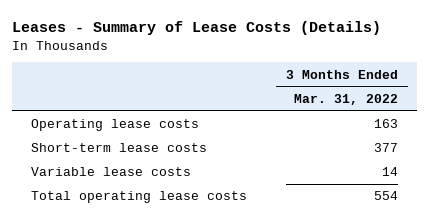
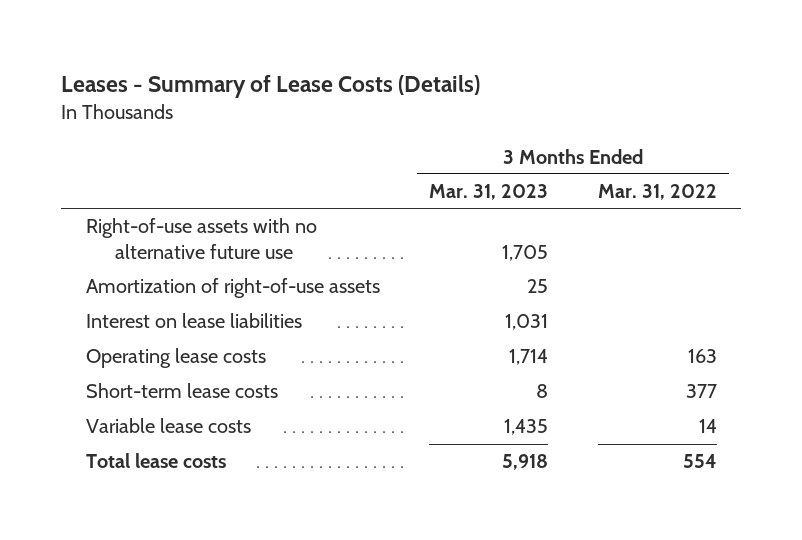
- | 3 Months Ended Mar. 31, 2022
+ | 3 Months Ended Mar. 31, 2023 | 3 Months Ended Mar. 31, 2022
+ Right-of-use assets with no alternative future use | 1,705 |
+ Amortization of right-of-use assets | 25 |
+ Interest on lease liabilities | 1,031 |
- Total operating lease costs | 554
+ Total lease costs | 5,918 | 554

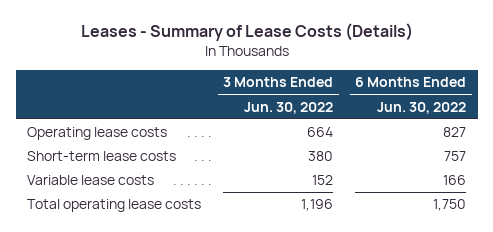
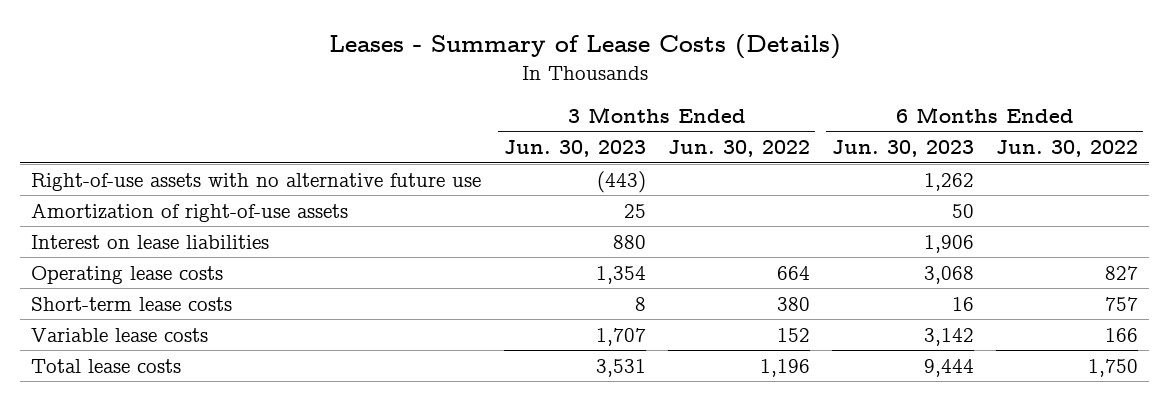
- | 3 Months Ended Jun. 30, 2022 | 6 Months Ended Jun. 30, 2022
+ | 3 Months Ended Jun. 30, 2023 | 3 Months Ended Jun. 30, 2022 | 6 Months Ended Jun. 30, 2023 | 6 Months Ended Jun. 30, 2022
+ Right-of-use assets with no alternative future use | (443) | | 1,262 |
+ Amortization of right-of-use assets | 25 | | 50 |
+ Interest on lease liabilities | 880 | | 1,906 |
- Total operating lease costs | 1,196 | 1,750
+ Total lease costs | 3,531 | 1,196 | 9,444 | 1,750

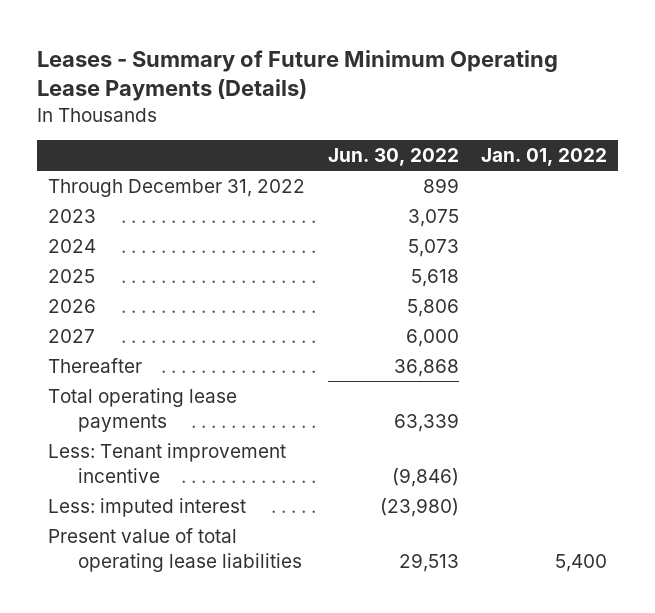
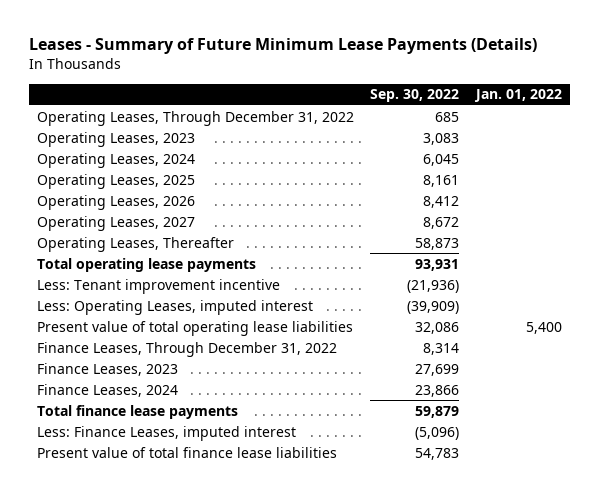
- Leases - Summary of Future Minimum Operating Lease Payments (Details)
+ Leases - Summary of Future Minimum Lease Payments (Details)
- | Jun. 30, 2022 | Jan. 01, 2022
+ | Sep. 30, 2022 | Jan. 01, 2022
- Through December 31, 2022 | 899 |
- 2023 | 3,075 |
- 2024 | 5,073 |
- 2025 | 5,618 |
- 2026 | 5,806 |
- 2027 | 6,000 |
- Thereafter | 36,868 |
+ Operating Leases, Through December 31, 2022 | 685 |
+ Operating Leases, 2023 | 3,083 |
+ Operating Leases, 2024 | 6,045 |
+ Operating Leases, 2025 | 8,161 |
+ Operating Leases, 2026 | 8,412 |
+ Operating Leases, 2027 | 8,672 |
+ Operating Leases, Thereafter | 58,873 |
- Less: imputed interest | (23,980) |
+ Less: Operating Leases, imputed interest | (39,909) |
+ Finance Leases, Through December 31, 2022 | 8,314 |
+ Finance Leases, 2023 | 27,699 |
+ Finance Leases, 2024 | 23,866 |
+ Total finance lease payments | 59,879 |
+ Less: Finance Leases, imputed interest | (5,096) |
+ Present value of total finance lease liabilities | 54,783 |

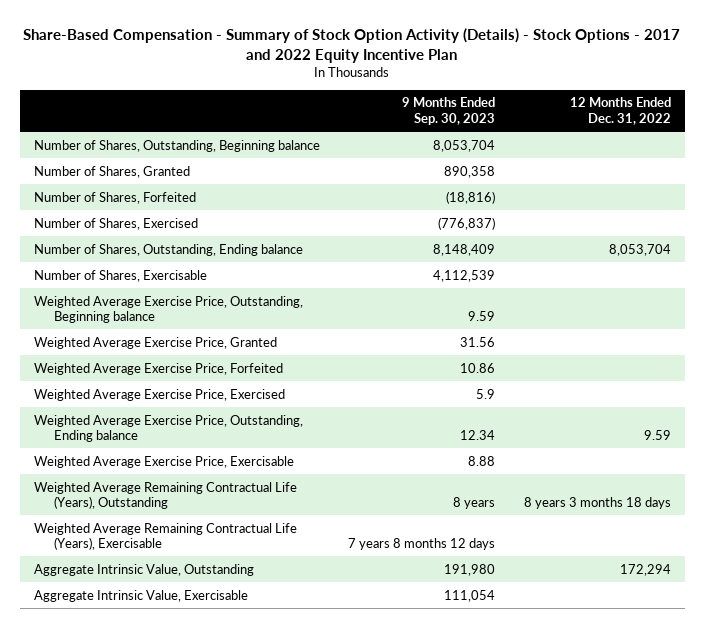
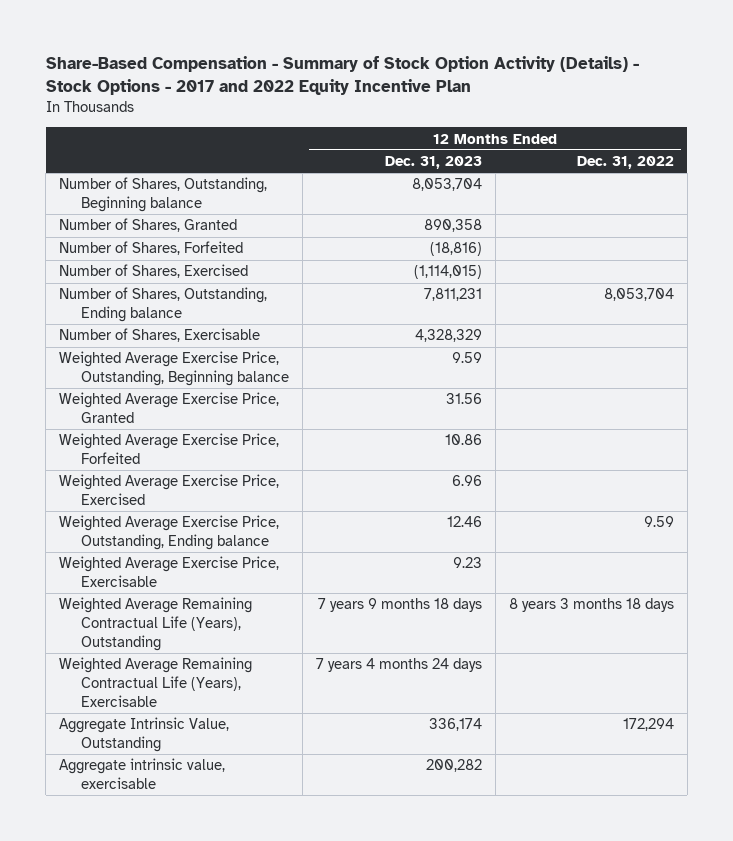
- | 9 Months Ended Sep. 30, 2023 | 12 Months Ended Dec. 31, 2022
+ | 12 Months Ended Dec. 31, 2023 | 12 Months Ended Dec. 31, 2022
- Aggregate Intrinsic Value, Exercisable | 111,054 |
+ Aggregate intrinsic value, exercisable | 200,282 |

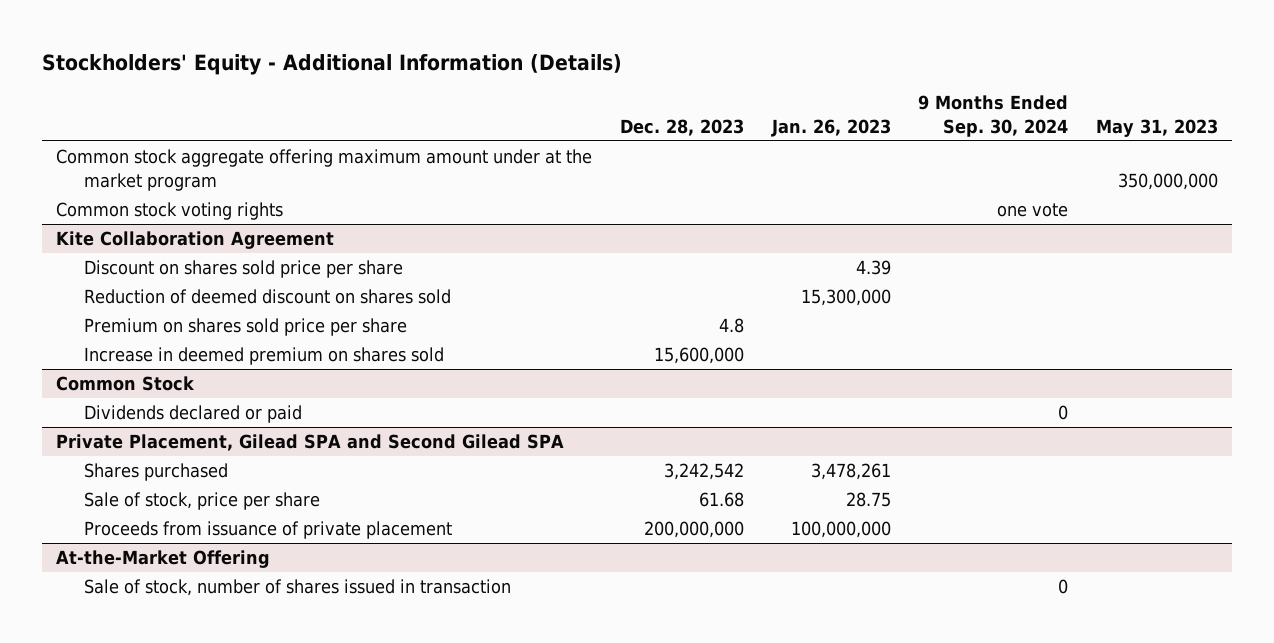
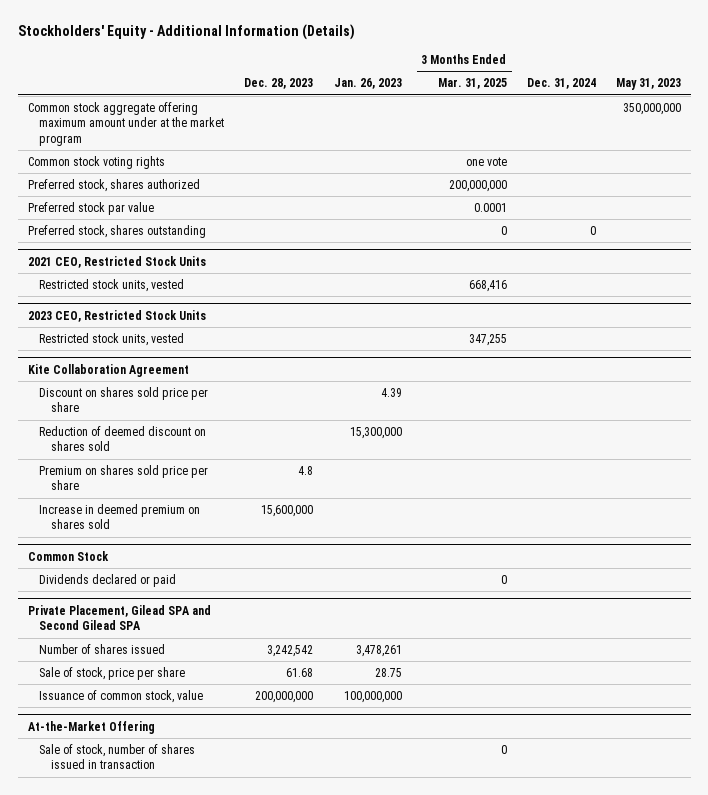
- | Dec. 28, 2023 | Jan. 26, 2023 | 9 Months Ended Sep. 30, 2024 | May 31, 2023
+ | Dec. 28, 2023 | Jan. 26, 2023 | 3 Months Ended Mar. 31, 2025 | Dec. 31, 2024 | May 31, 2023
+ Preferred stock, shares authorized | | | 200,000,000 | |
+ Preferred stock par value | | | 0.0001 | |
+ Preferred stock, shares outstanding | | | 0 | 0 |
+ 2021 CEO, Restricted Stock Units
+ Restricted stock units, vested | | | 668,416 | |
+ 2023 CEO, Restricted Stock Units
+ Restricted stock units, vested | | | 347,255 | |
@ Private Placement, Gilead SPA and Second Gilead SPA
- Shares purchased | 3,242,542 | 3,478,261 | |
+ Number of shares issued | 3,242,542 | 3,478,261 | | |
- Proceeds from issuance of private placement | 200,000,000 | 100,000,000 | |
+ Issuance of common stock, value | 200,000,000 | 100,000,000 | | |

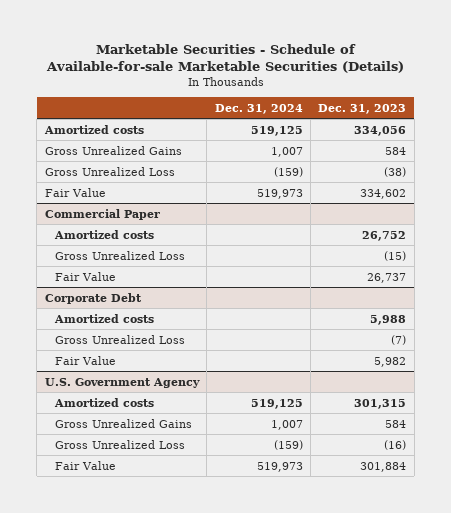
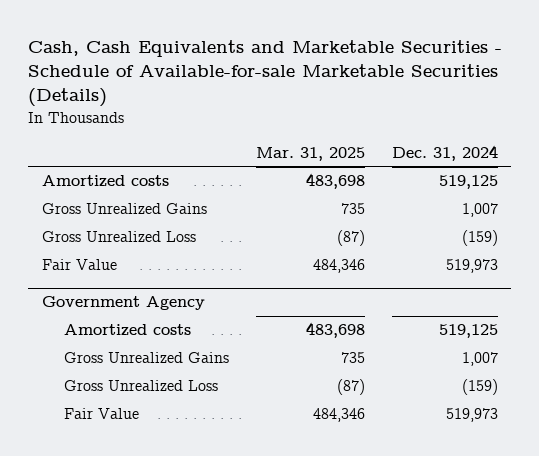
- Marketable Securities - Schedule of Available-for-sale Marketable Securities (Details)
+ Cash, Cash Equivalents and Marketable Securities - Schedule of Available-for-sale Marketable Securities (Details)
- | Dec. 31, 2024 | Dec. 31, 2023
+ | Mar. 31, 2025 | Dec. 31, 2024
- Commercial Paper
- Amortized costs | | 26,752
- Gross Unrealized Loss | | (15)
- Fair Value | | 26,737
- Corporate Debt
- Amortized costs | | 5,988
- Gross Unrealized Loss | | (7)
- Fair Value | | 5,982
- U.S. Government Agency
+ Government Agency

